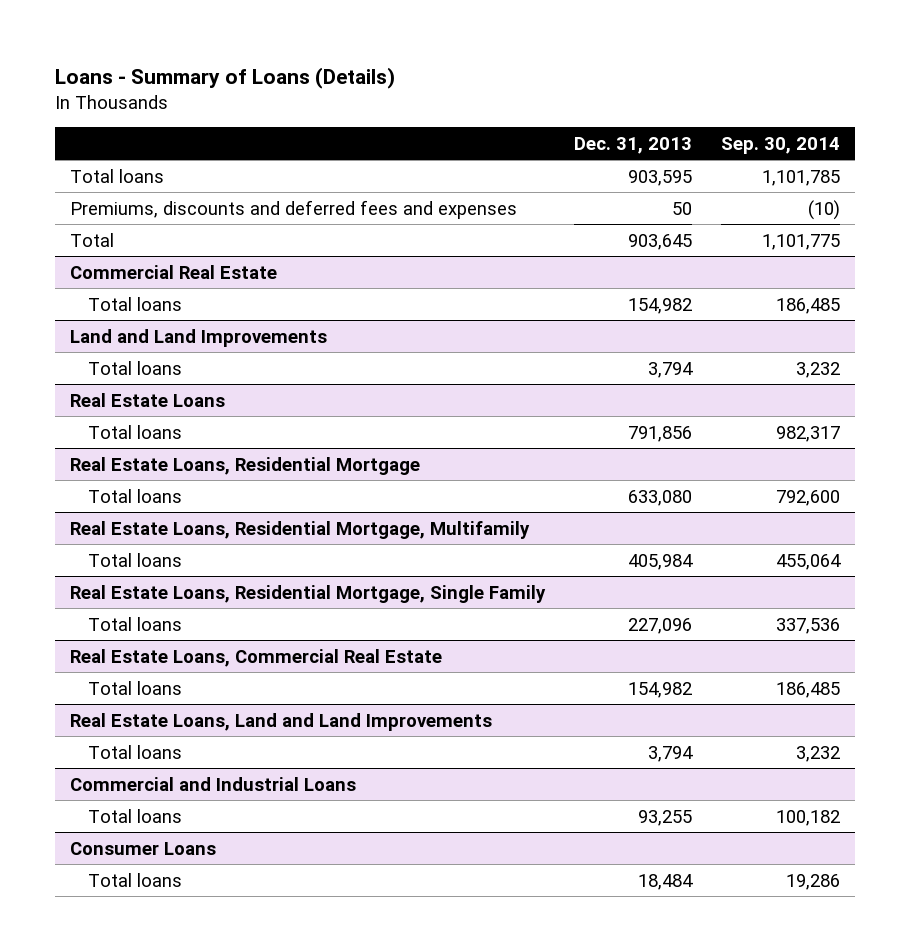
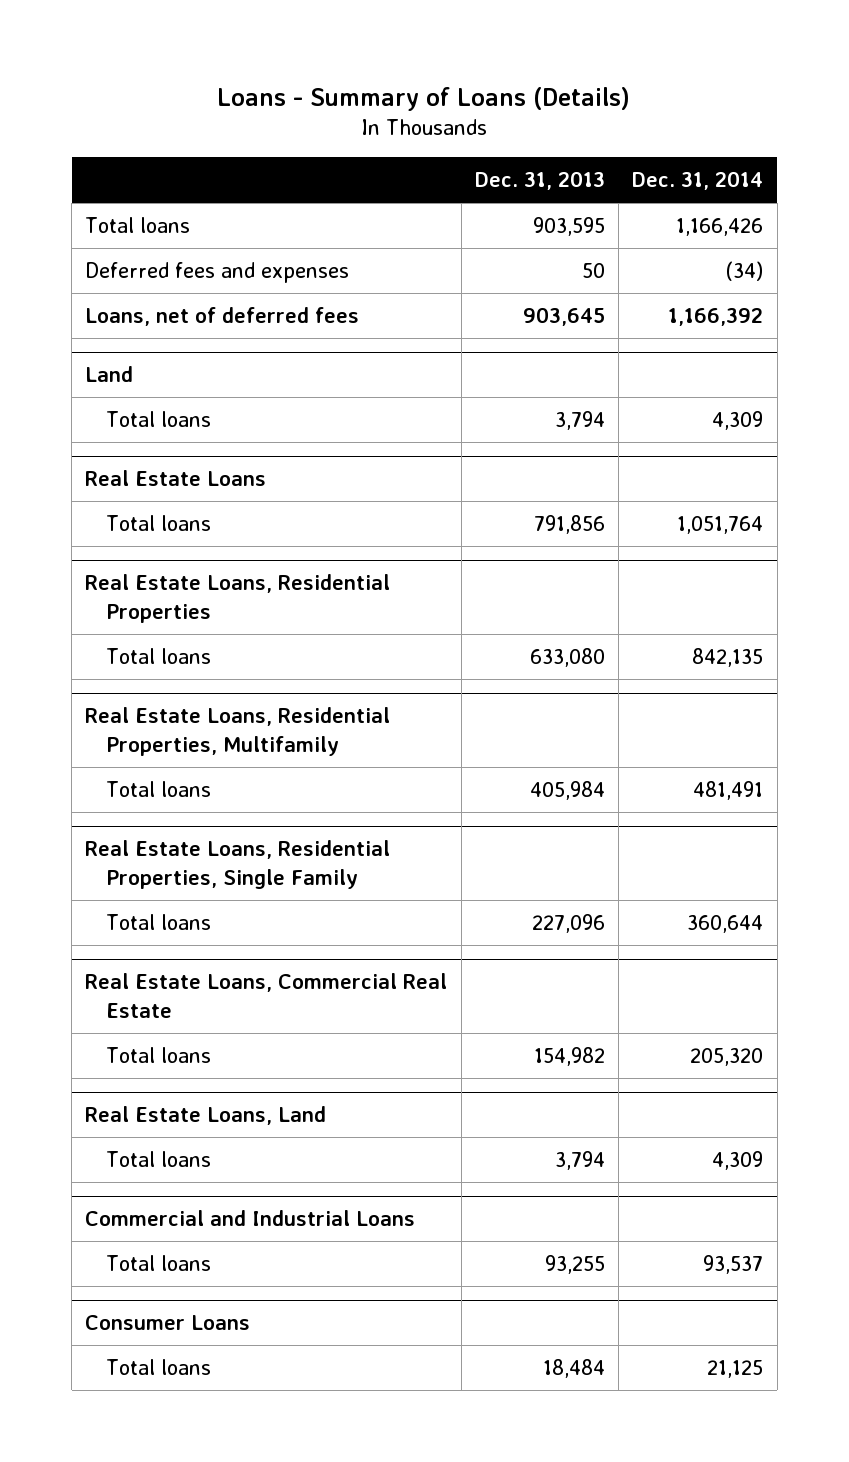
- | Dec. 31, 2013 | Sep. 30, 2014
+ | Dec. 31, 2013 | Dec. 31, 2014
- Premiums, discounts and deferred fees and expenses | 50 | (10)
- Total | 903,645 | 1,101,775
- Commercial Real Estate
- Total loans | 154,982 | 186,485
- Land and Land Improvements
+ Deferred fees and expenses | 50 | (34)
+ Loans, net of deferred fees | 903,645 | 1,166,392
+ Land
- Real Estate Loans, Residential Mortgage
+ Real Estate Loans, Residential Properties
- Real Estate Loans, Residential Mortgage, Multifamily
+ Real Estate Loans, Residential Properties, Multifamily
- Real Estate Loans, Residential Mortgage, Single Family
+ Real Estate Loans, Residential Properties, Single Family
- Real Estate Loans, Land and Land Improvements
+ Real Estate Loans, Land

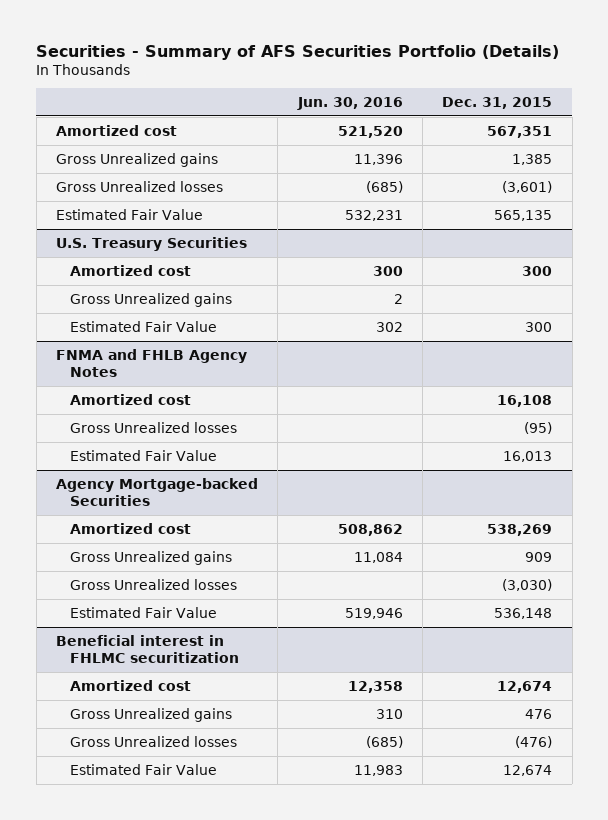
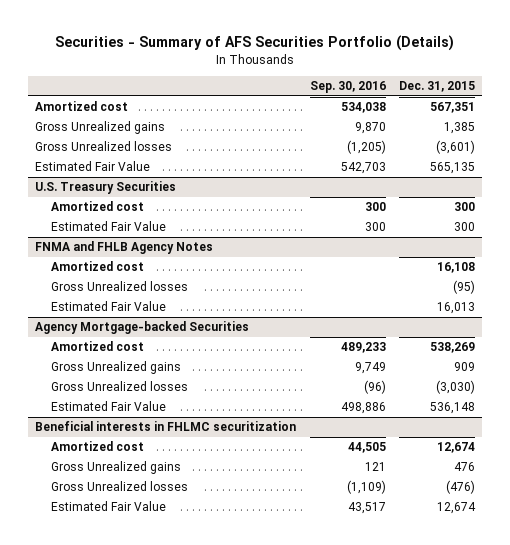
- | Jun. 30, 2016 | Dec. 31, 2015
+ | Sep. 30, 2016 | Dec. 31, 2015
@ U.S. Treasury Securities
- Gross Unrealized gains | 2 |
- Beneficial interest in FHLMC securitization
+ Beneficial interests in FHLMC securitization

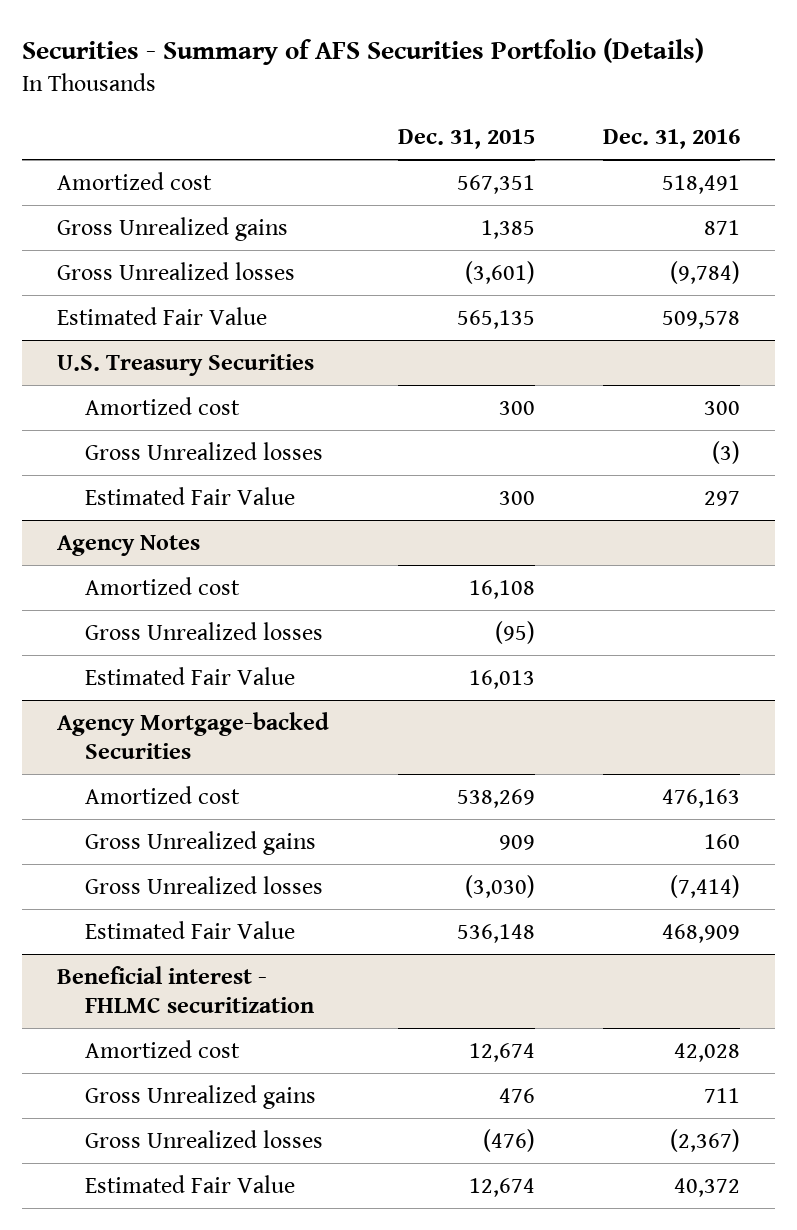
- | Sep. 30, 2016 | Dec. 31, 2015
+ | Dec. 31, 2015 | Dec. 31, 2016
@ U.S. Treasury Securities
+ Gross Unrealized losses | | (3)
- FNMA and FHLB Agency Notes
+ Agency Notes
- Beneficial interests in FHLMC securitization
+ Beneficial interest - FHLMC securitization

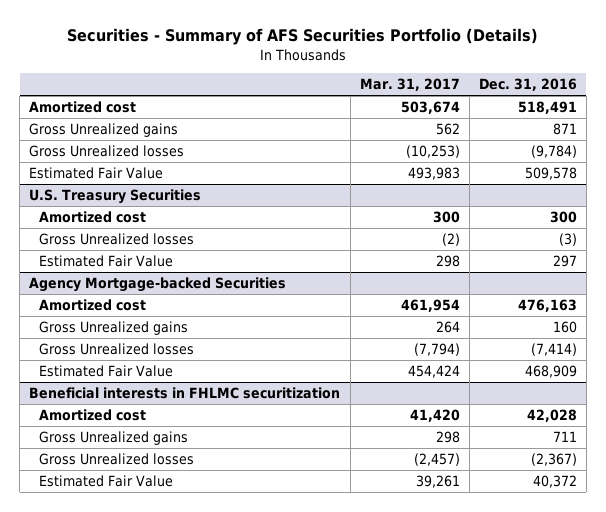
- | Dec. 31, 2015 | Dec. 31, 2016
+ | Mar. 31, 2017 | Dec. 31, 2016
- Agency Notes
- Amortized cost | 16,108 |
- Gross Unrealized losses | (95) |
- Estimated Fair Value | 16,013 |
- Beneficial interest - FHLMC securitization
+ Beneficial interests in FHLMC securitization

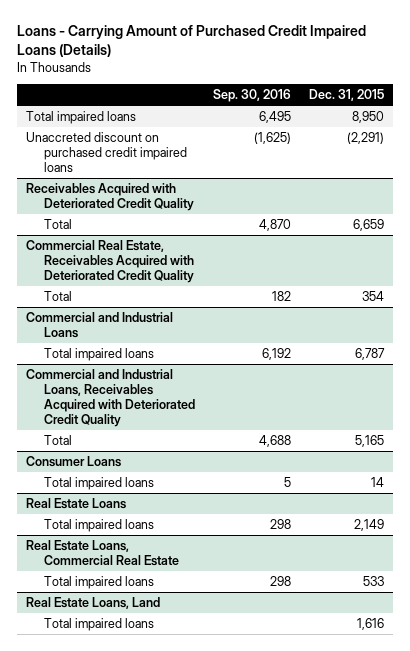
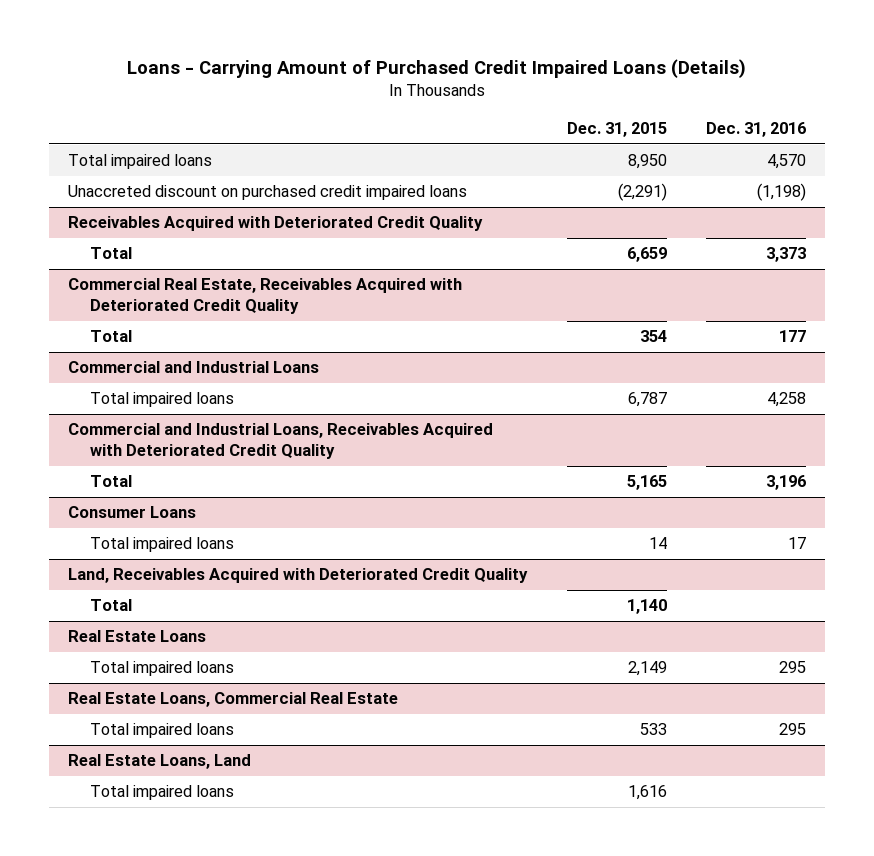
- | Sep. 30, 2016 | Dec. 31, 2015
+ | Dec. 31, 2015 | Dec. 31, 2016
+ Land, Receivables Acquired with Deteriorated Credit Quality
+ Total | 1,140 |

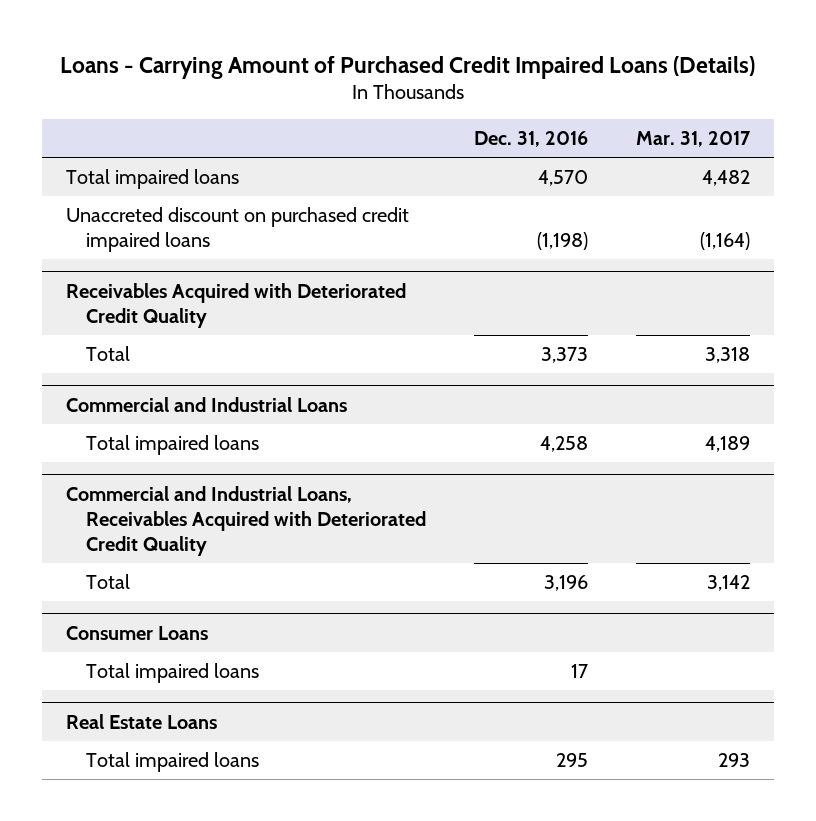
- | Dec. 31, 2015 | Dec. 31, 2016
+ | Dec. 31, 2016 | Mar. 31, 2017
- Commercial Real Estate, Receivables Acquired with Deteriorated Credit Quality
- Total | 354 | 177
- Land, Receivables Acquired with Deteriorated Credit Quality
- Total | 1,140 |
- Real Estate Loans, Commercial Real Estate
- Total impaired loans | 533 | 295
- Real Estate Loans, Land
- Total impaired loans | 1,616 |

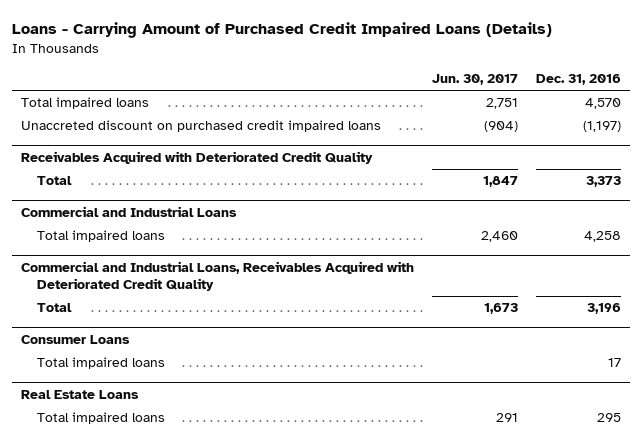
- | Dec. 31, 2016 | Mar. 31, 2017
+ | Jun. 30, 2017 | Dec. 31, 2016
- Unaccreted discount on purchased credit impaired loans | (1,198) | (1,164)
+ Unaccreted discount on purchased credit impaired loans | (904) | (1,197)

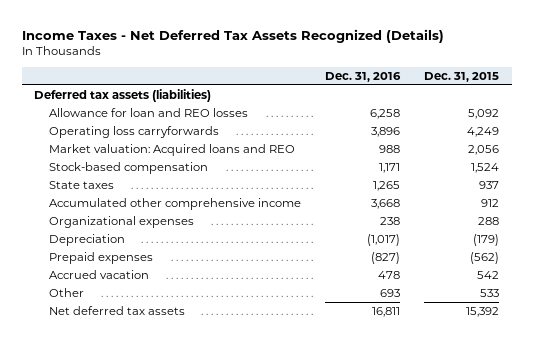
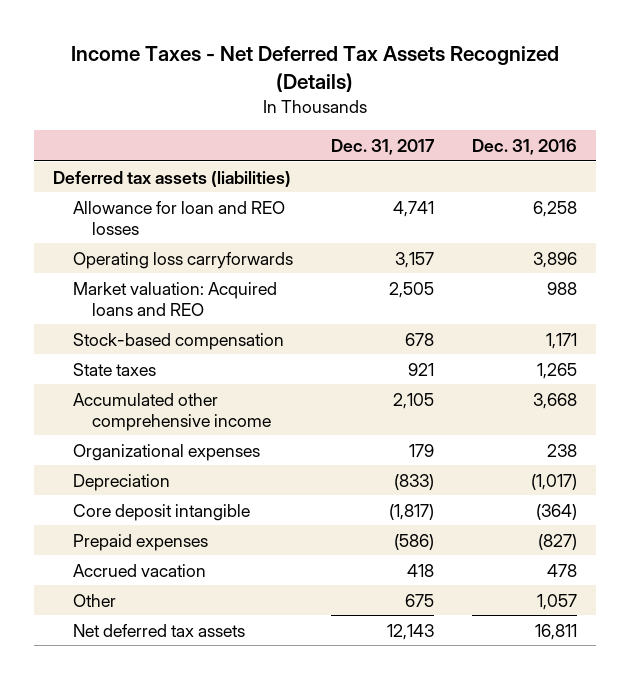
- | Dec. 31, 2016 | Dec. 31, 2015
+ | Dec. 31, 2017 | Dec. 31, 2016
+ Core deposit intangible | (1,817) | (364)
- Other | 693 | 533
+ Other | 675 | 1,057

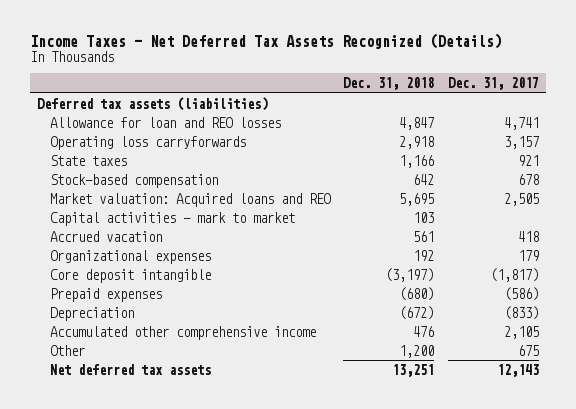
- | Dec. 31, 2017 | Dec. 31, 2016
+ | Dec. 31, 2018 | Dec. 31, 2017
moved down: Stock-based compensation | 642 | 678
moved down: Market valuation: Acquired loans and REO | 5,695 | 2,505
+ Capital activities - mark to market | 103 |
moved up: Accrued vacation | 561 | 418
moved down: Depreciation | (672) | (833)
moved down: Accumulated other comprehensive income | 476 | 2,105

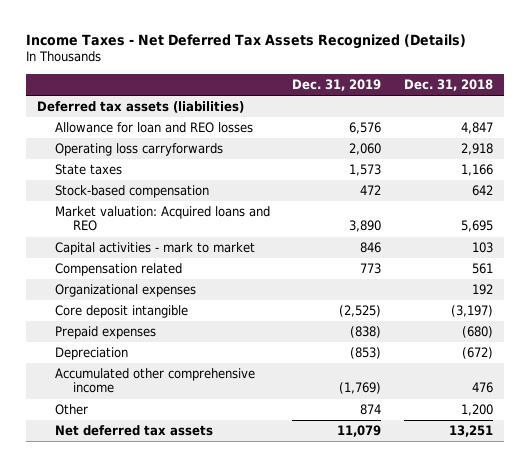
- | Dec. 31, 2018 | Dec. 31, 2017
+ | Dec. 31, 2019 | Dec. 31, 2018
- Accrued vacation | 561 | 418
+ Compensation related | 773 | 561

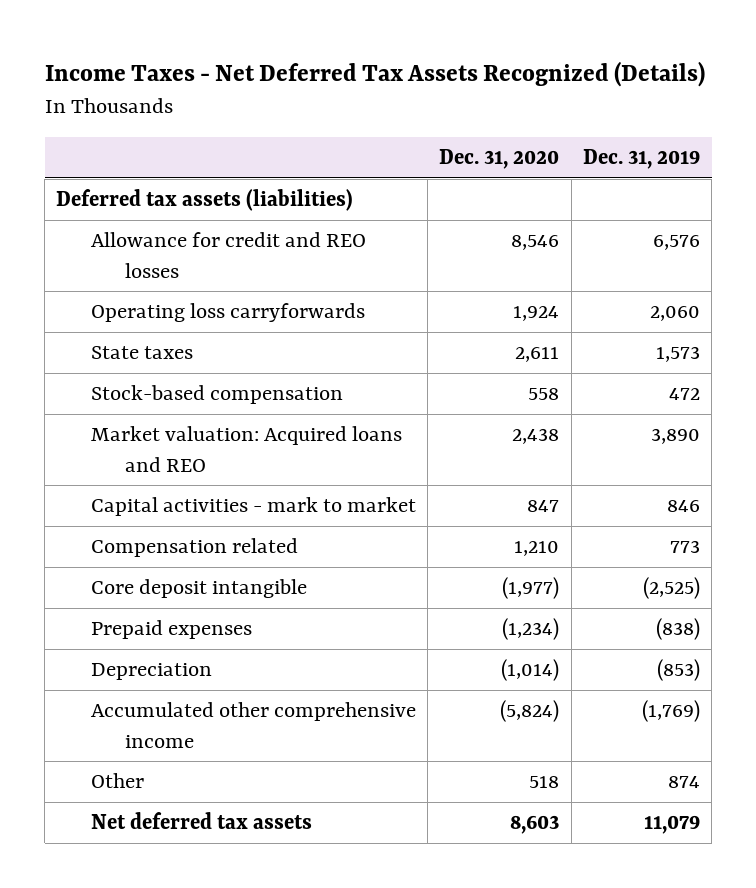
- | Dec. 31, 2019 | Dec. 31, 2018
+ | Dec. 31, 2020 | Dec. 31, 2019
- Allowance for loan and REO losses | 6,576 | 4,847
+ Allowance for credit and REO losses | 8,546 | 6,576
- Organizational expenses | | 192

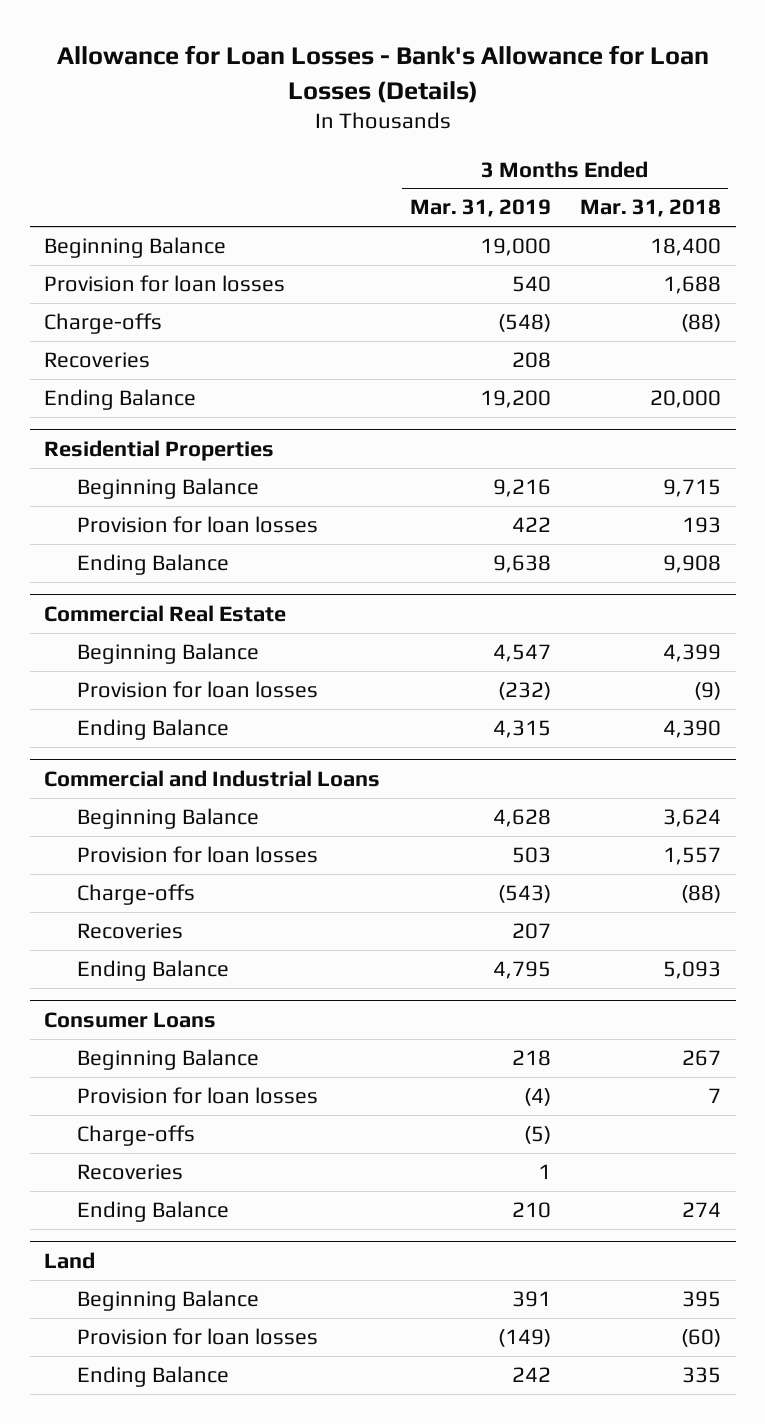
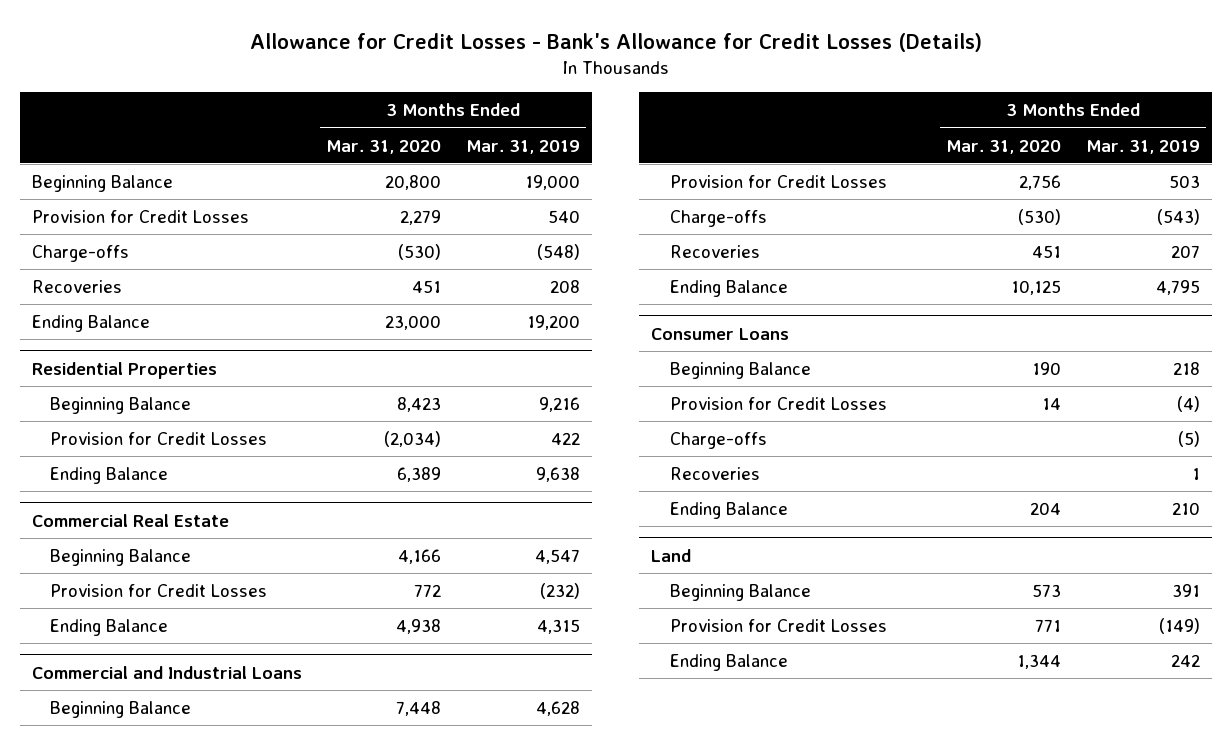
- Allowance for Loan Losses - Bank's Allowance for Loan Losses (Details)
+ Allowance for Credit Losses - Bank's Allowance for Credit Losses (Details)
- | 3 Months Ended Mar. 31, 2019 | 3 Months Ended Mar. 31, 2018
+ | 3 Months Ended Mar. 31, 2020 | 3 Months Ended Mar. 31, 2019
- Provision for loan losses | 540 | 1,688
+ Provision for Credit Losses | 2,279 | 540
@ Residential Properties
- Provision for loan losses | 422 | 193
+ Provision for Credit Losses | (2,034) | 422
@ Commercial Real Estate
- Provision for loan losses | (232) | (9)
+ Provision for Credit Losses | 772 | (232)
@ Commercial and Industrial Loans
- Provision for loan losses | 503 | 1,557
+ Provision for Credit Losses | 2,756 | 503
@ Consumer Loans
- Provision for loan losses | (4) | 7
+ Provision for Credit Losses | 14 | (4)
@ Land
- Provision for loan losses | (149) | (60)
+ Provision for Credit Losses | 771 | (149)

